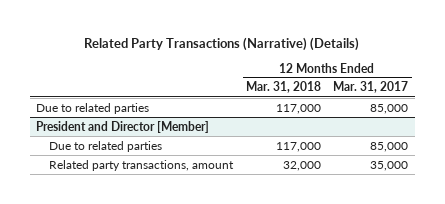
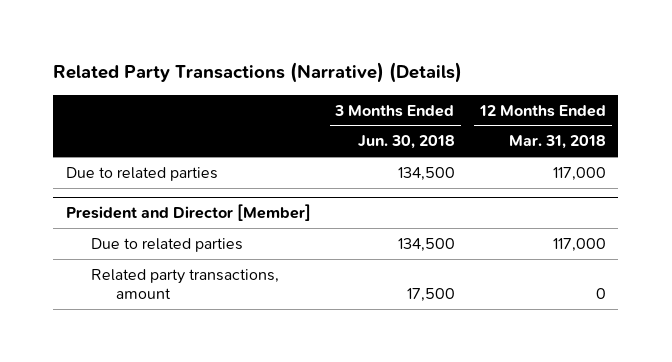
- | 12 Months Ended Mar. 31, 2018 | 12 Months Ended Mar. 31, 2017
+ | 3 Months Ended Jun. 30, 2018 | 12 Months Ended Mar. 31, 2018
@ President and Director [Member]
- Related party transactions, amount | 32,000 | 35,000
+ Related party transactions, amount | 17,500 | 0

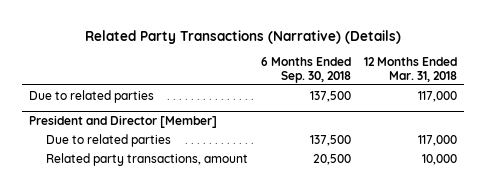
- | 3 Months Ended Jun. 30, 2018 | 12 Months Ended Mar. 31, 2018
+ | 6 Months Ended Sep. 30, 2018 | 12 Months Ended Mar. 31, 2018
@ President and Director [Member]
- Related party transactions, amount | 17,500 | 0
+ Related party transactions, amount | 20,500 | 10,000

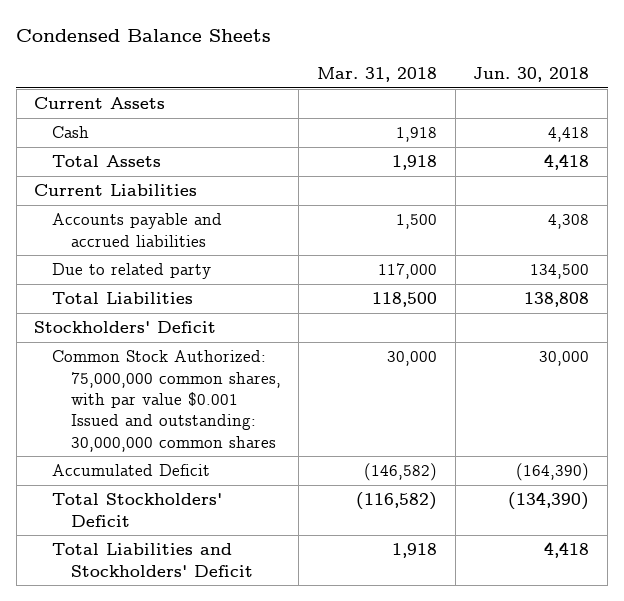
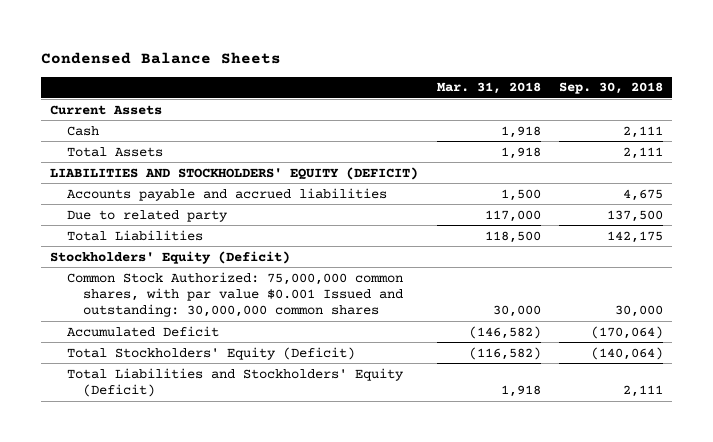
- | Mar. 31, 2018 | Jun. 30, 2018
+ | Mar. 31, 2018 | Sep. 30, 2018
- Current Liabilities
+ LIABILITIES AND STOCKHOLDERS' EQUITY (DEFICIT)
- Stockholders' Deficit
+ Stockholders' Equity (Deficit)
- Total Stockholders' Deficit | (116,582) | (134,390)
- Total Liabilities and Stockholders' Deficit | 1,918 | 4,418
+ Total Stockholders' Equity (Deficit) | (116,582) | (140,064)
+ Total Liabilities and Stockholders' Equity (Deficit) | 1,918 | 2,111

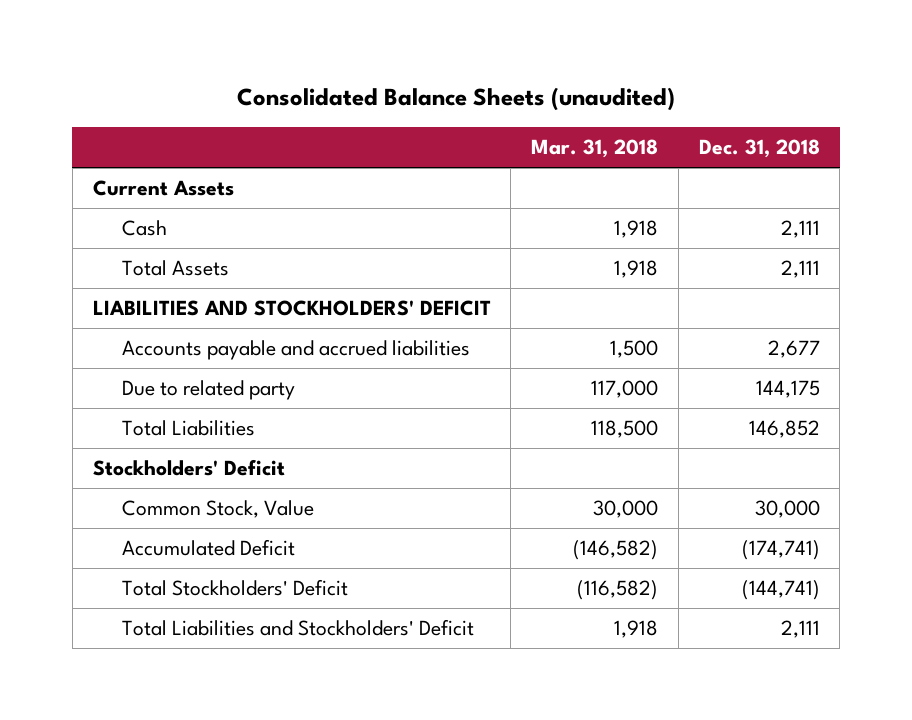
- Condensed Balance Sheets
+ Consolidated Balance Sheets (unaudited)
- | Mar. 31, 2018 | Sep. 30, 2018
+ | Mar. 31, 2018 | Dec. 31, 2018
- LIABILITIES AND STOCKHOLDERS' EQUITY (DEFICIT)
+ LIABILITIES AND STOCKHOLDERS' DEFICIT
- Stockholders' Equity (Deficit)
- Common Stock Authorized: 75,000,000 common shares, with par value $0.001 Issued and outstanding: 30,000,000 common shares | 30,000 | 30,000
+ Stockholders' Deficit
+ Common Stock, Value | 30,000 | 30,000
- Total Stockholders' Equity (Deficit) | (116,582) | (140,064)
- Total Liabilities and Stockholders' Equity (Deficit) | 1,918 | 2,111
+ Total Stockholders' Deficit | (116,582) | (144,741)
+ Total Liabilities and Stockholders' Deficit | 1,918 | 2,111

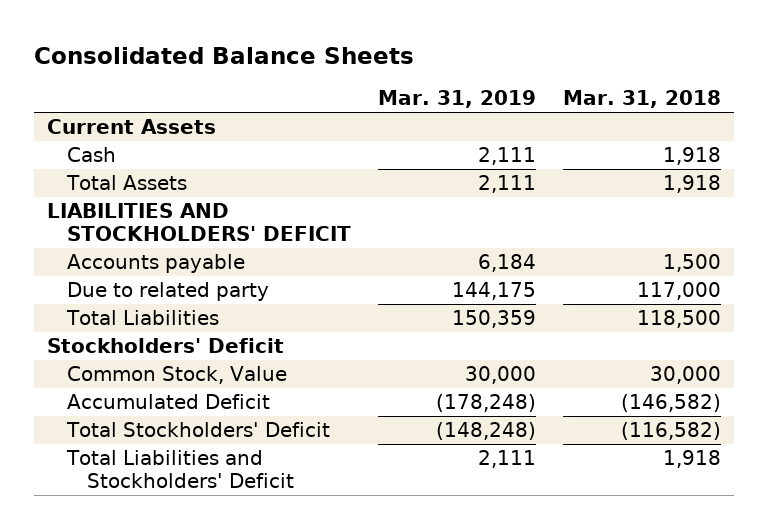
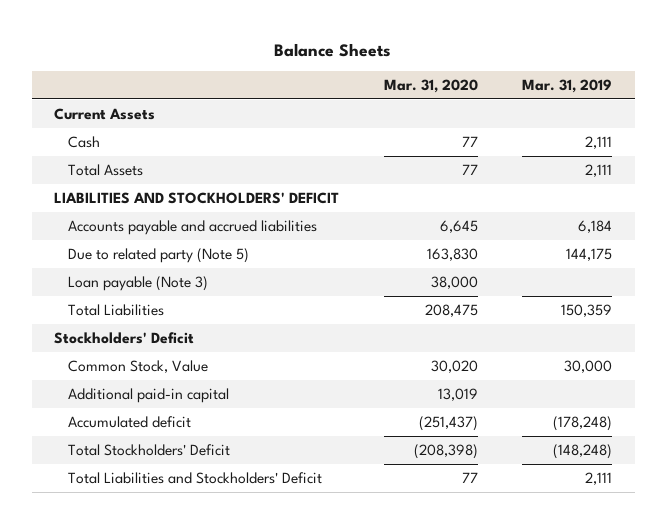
- Consolidated Balance Sheets
+ Balance Sheets
- | Mar. 31, 2019 | Mar. 31, 2018
+ | Mar. 31, 2020 | Mar. 31, 2019
- Accounts payable | 6,184 | 1,500
- Due to related party | 144,175 | 117,000
+ Accounts payable and accrued liabilities | 6,645 | 6,184
+ Due to related party (Note 5) | 163,830 | 144,175
+ Loan payable (Note 3) | 38,000 |
- Accumulated Deficit | (178,248) | (146,582)
+ Additional paid-in capital | 13,019 |
+ Accumulated deficit | (251,437) | (178,248)

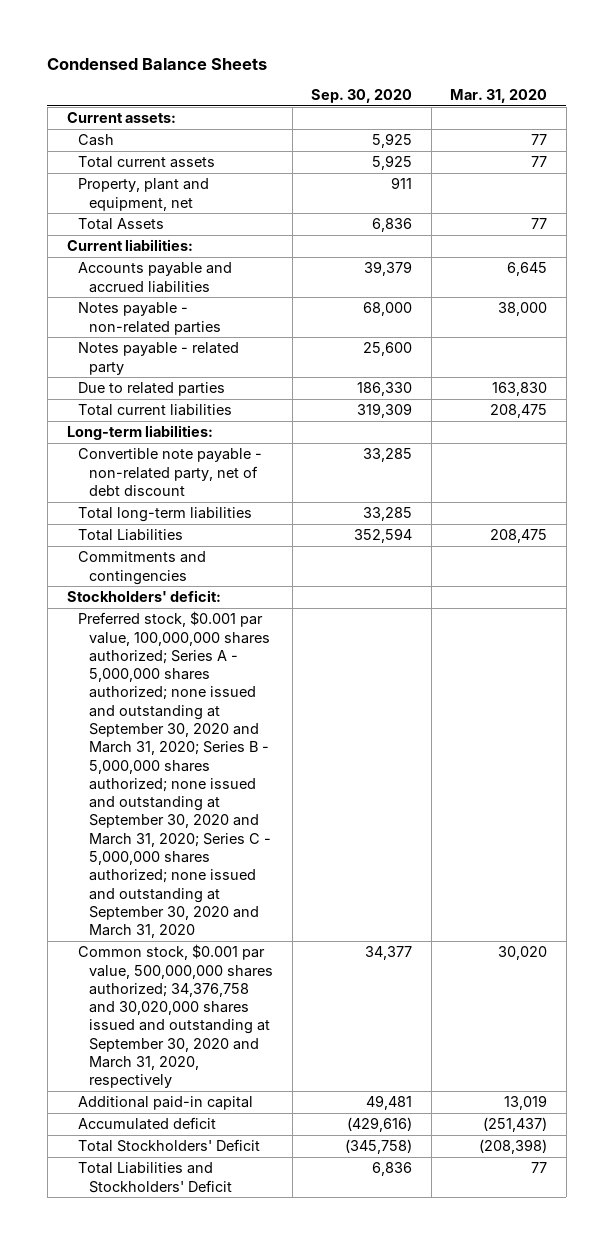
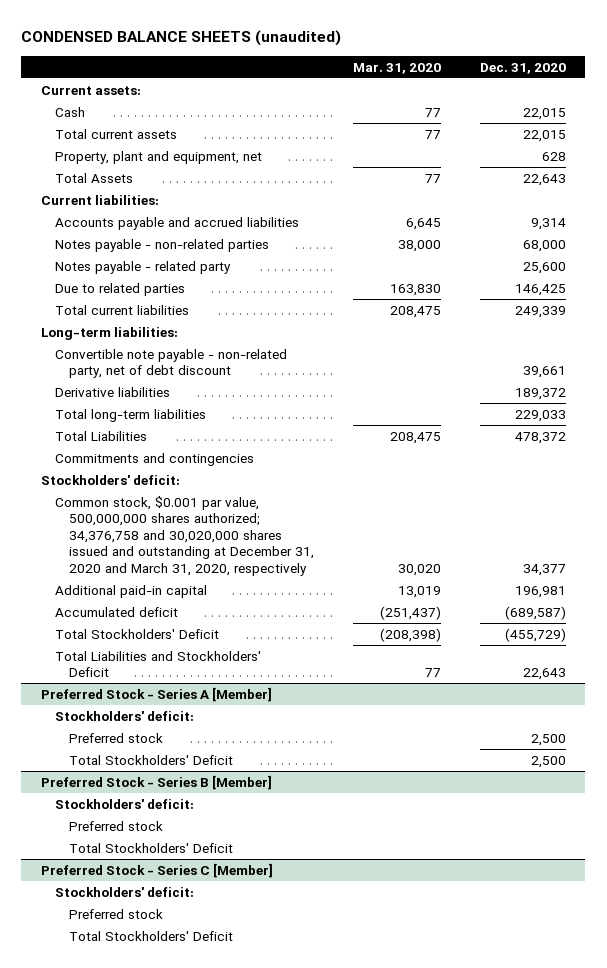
- Condensed Balance Sheets
+ CONDENSED BALANCE SHEETS (unaudited)
- | Sep. 30, 2020 | Mar. 31, 2020
+ | Mar. 31, 2020 | Dec. 31, 2020
+ Derivative liabilities | | 189,372
- Preferred stock, $0.001 par value, 100,000,000 shares authorized; Series A - 5,000,000 shares authorized; none issued and outstanding at September 30, 2020 and March 31, 2020; Series B - 5,000,000 shares authorized; none issued and outstanding at September 30, 2020 and March 31, 2020; Series C - 5,000,000 shares authorized; none issued and outstanding at September 30, 2020 and March 31, 2020
- Common stock, $0.001 par value, 500,000,000 shares authorized; 34,376,758 and 30,020,000 shares issued and outstanding at September 30, 2020 and March 31, 2020, respectively | 34,377 | 30,020
+ Common stock, $0.001 par value, 500,000,000 shares authorized; 34,376,758 and 30,020,000 shares issued and outstanding at December 31, 2020 and March 31, 2020, respectively | 30,020 | 34,377
+ Preferred Stock - Series A [Member]
+ Stockholders' deficit:
+ Preferred stock | | 2,500
+ Total Stockholders' Deficit | | 2,500
+ Preferred Stock - Series B [Member]
+ Stockholders' deficit:
+ Preferred stock
+ Total Stockholders' Deficit
+ Preferred Stock - Series C [Member]
+ Stockholders' deficit:
+ Preferred stock
+ Total Stockholders' Deficit

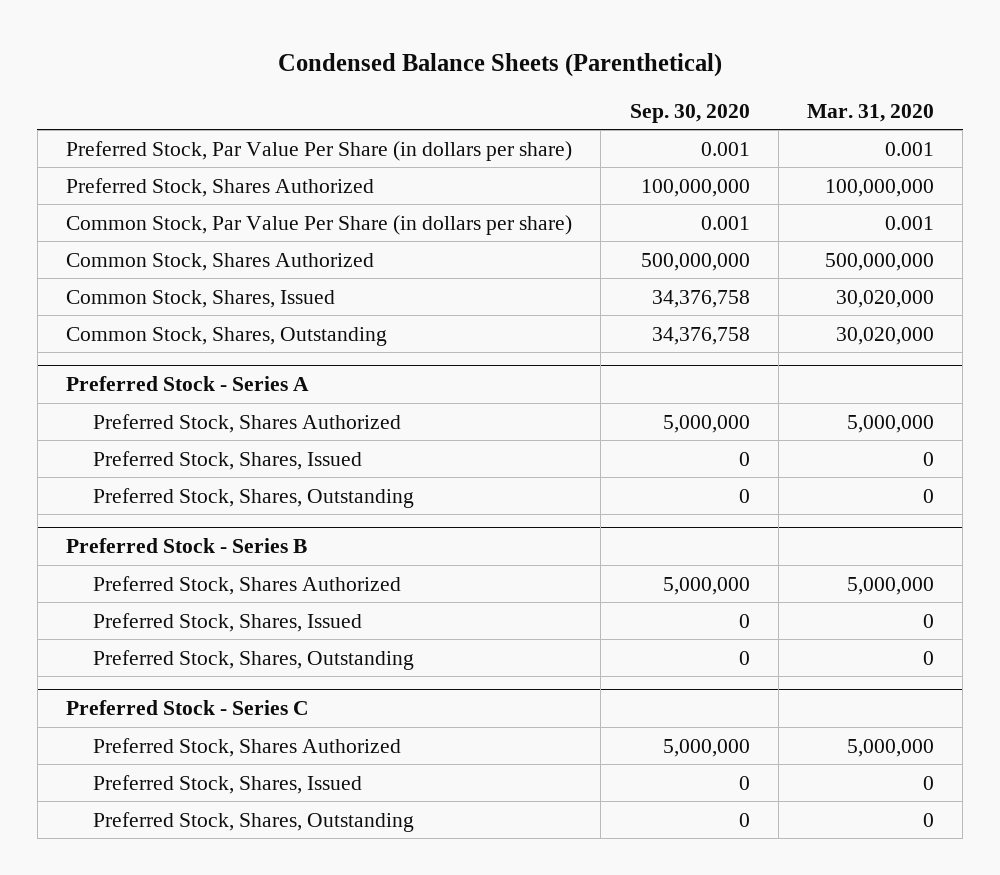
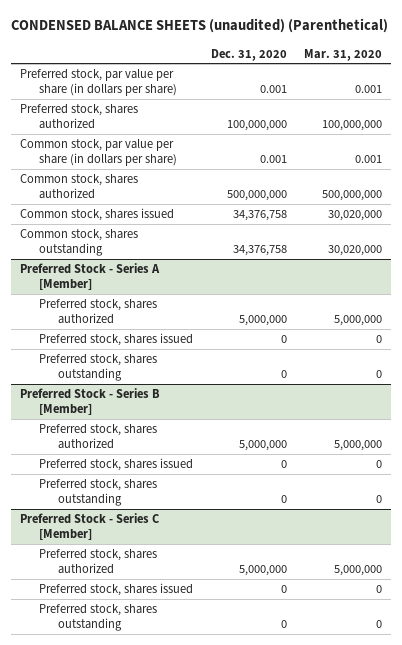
- Condensed Balance Sheets (Parenthetical)
+ CONDENSED BALANCE SHEETS (unaudited) (Parenthetical)
- | Sep. 30, 2020 | Mar. 31, 2020
+ | Dec. 31, 2020 | Mar. 31, 2020
- Preferred Stock, Par Value Per Share (in dollars per share) | 0.001 | 0.001
- Preferred Stock, Shares Authorized | 100,000,000 | 100,000,000
- Common Stock, Par Value Per Share (in dollars per share) | 0.001 | 0.001
- Common Stock, Shares Authorized | 500,000,000 | 500,000,000
- Common Stock, Shares, Issued | 34,376,758 | 30,020,000
- Common Stock, Shares, Outstanding | 34,376,758 | 30,020,000
- Preferred Stock - Series A
- Preferred Stock, Shares Authorized | 5,000,000 | 5,000,000
- Preferred Stock, Shares, Issued | 0 | 0
- Preferred Stock, Shares, Outstanding | 0 | 0
- Preferred Stock - Series B
- Preferred Stock, Shares Authorized | 5,000,000 | 5,000,000
- Preferred Stock, Shares, Issued | 0 | 0
- Preferred Stock, Shares, Outstanding | 0 | 0
- Preferred Stock - Series C
- Preferred Stock, Shares Authorized | 5,000,000 | 5,000,000
- Preferred Stock, Shares, Issued | 0 | 0
- Preferred Stock, Shares, Outstanding | 0 | 0
+ Preferred stock, par value per share (in dollars per share) | 0.001 | 0.001
+ Preferred stock, shares authorized | 100,000,000 | 100,000,000
+ Common stock, par value per share (in dollars per share) | 0.001 | 0.001
+ Common stock, shares authorized | 500,000,000 | 500,000,000
+ Common stock, shares issued | 34,376,758 | 30,020,000
+ Common stock, shares outstanding | 34,376,758 | 30,020,000
+ Preferred Stock - Series A [Member]
+ Preferred stock, shares authorized | 5,000,000 | 5,000,000
+ Preferred stock, shares issued | 0 | 0
+ Preferred stock, shares outstanding | 0 | 0
+ Preferred Stock - Series B [Member]
+ Preferred stock, shares authorized | 5,000,000 | 5,000,000
+ Preferred stock, shares issued | 0 | 0
+ Preferred stock, shares outstanding | 0 | 0
+ Preferred Stock - Series C [Member]
+ Preferred stock, shares authorized | 5,000,000 | 5,000,000
+ Preferred stock, shares issued | 0 | 0
+ Preferred stock, shares outstanding | 0 | 0

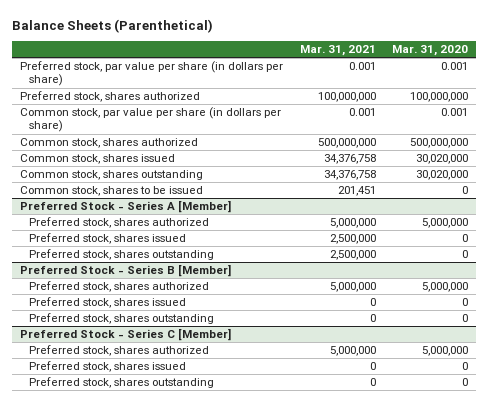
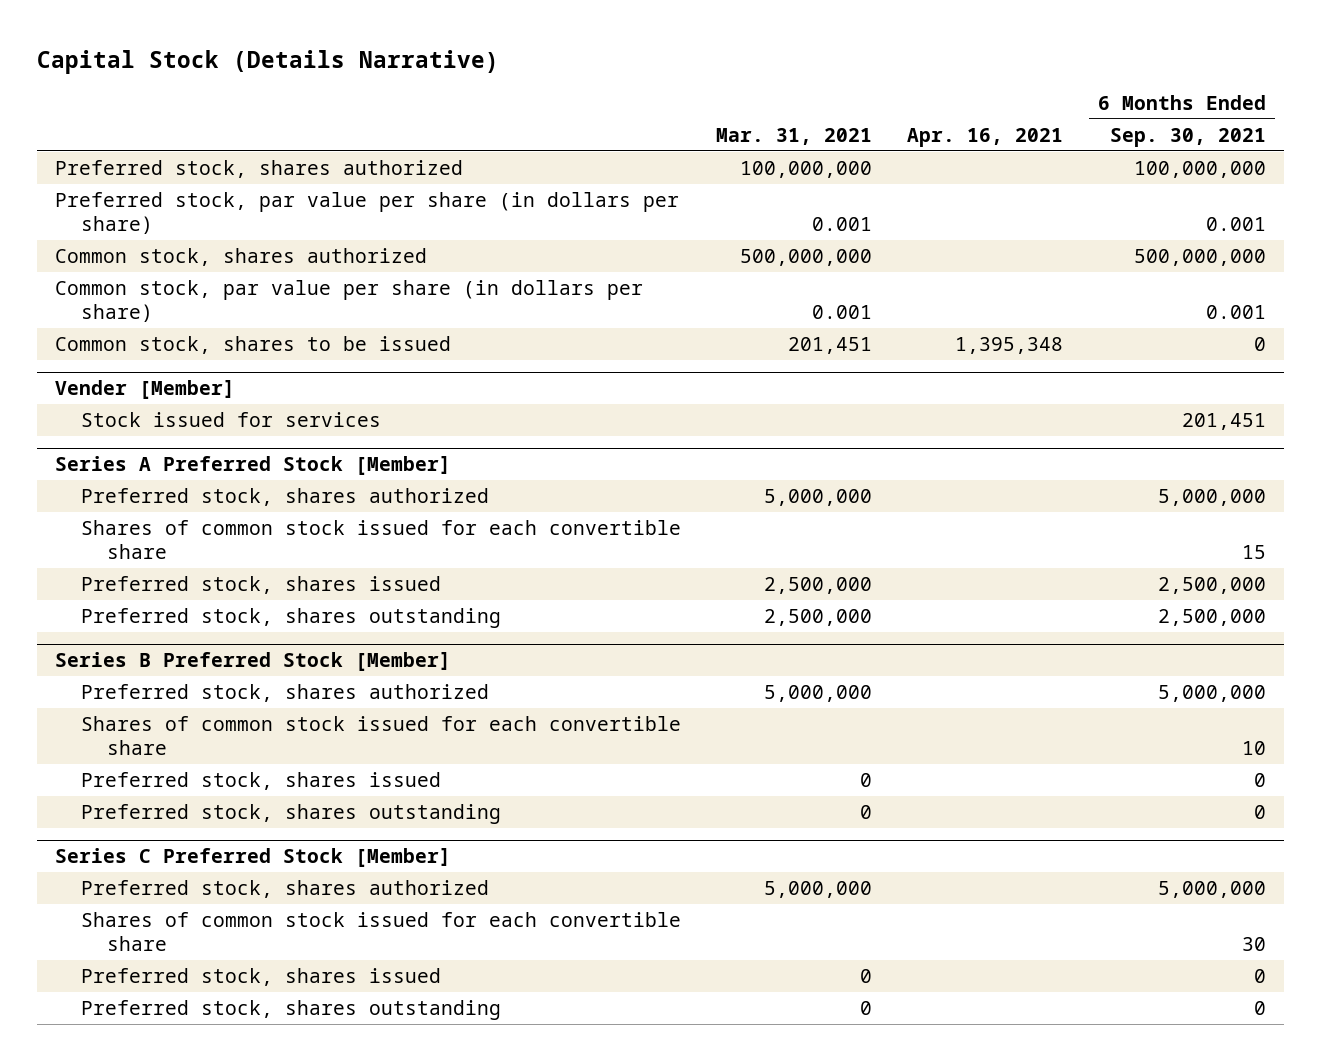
- Balance Sheets (Parenthetical)
+ Capital Stock (Details Narrative)
- | Mar. 31, 2021 | Mar. 31, 2020
+ | Mar. 31, 2021 | Apr. 16, 2021 | 6 Months Ended Sep. 30, 2021
moved down: Preferred stock, par value per share (in dollars per share) | 0.001 | | 0.001
- Common stock, shares issued | 34,376,758 | 30,020,000
- Common stock, shares outstanding | 34,376,758 | 30,020,000
moved down: Common stock, par value per share (in dollars per share) | 0.001 | | 0.001
- Preferred Stock - Series A [Member]
+ Vender [Member]
+ Stock issued for services | | | 201,451
+ Series A Preferred Stock [Member]
+ Shares of common stock issued for each convertible share | | | 15
- Preferred Stock - Series B [Member]
+ Series B Preferred Stock [Member]
+ Shares of common stock issued for each convertible share | | | 10
- Preferred Stock - Series C [Member]
+ Series C Preferred Stock [Member]
+ Shares of common stock issued for each convertible share | | | 30

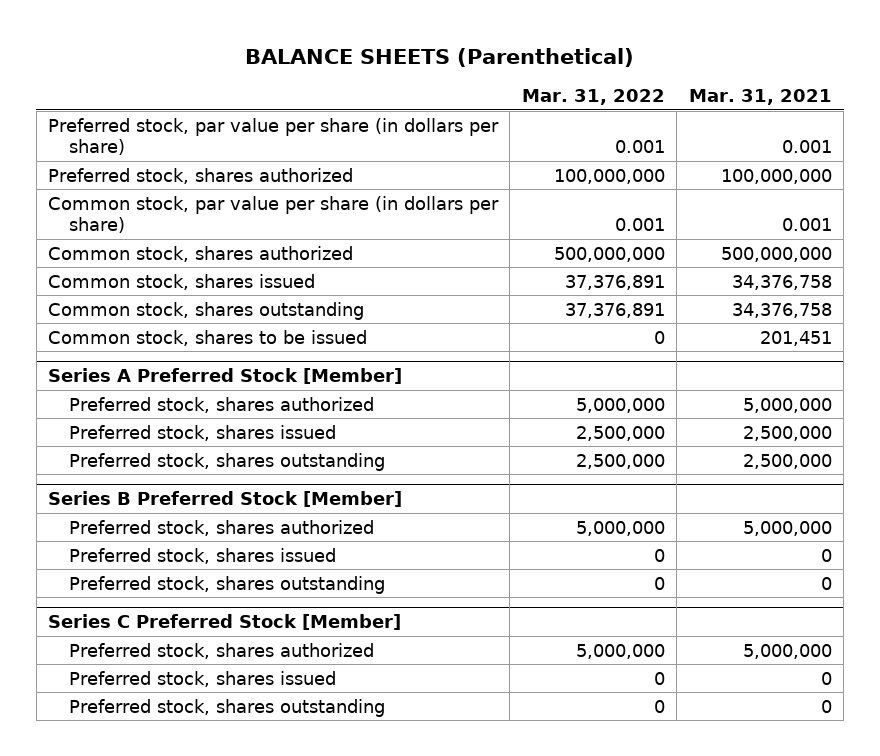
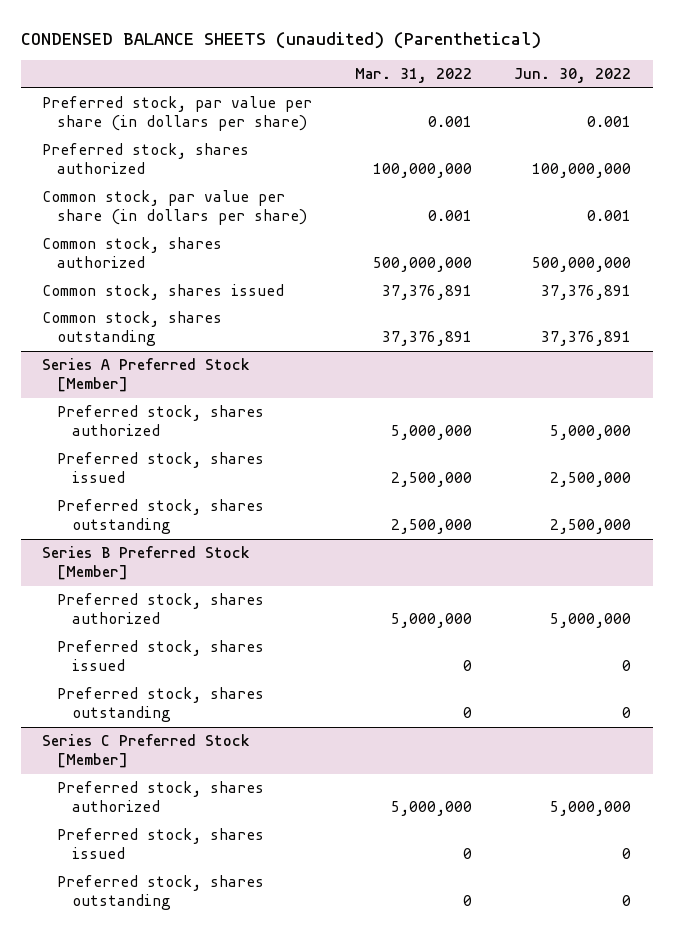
- BALANCE SHEETS (Parenthetical)
+ CONDENSED BALANCE SHEETS (unaudited) (Parenthetical)
- | Mar. 31, 2022 | Mar. 31, 2021
+ | Mar. 31, 2022 | Jun. 30, 2022
- Common stock, shares to be issued | 0 | 201,451

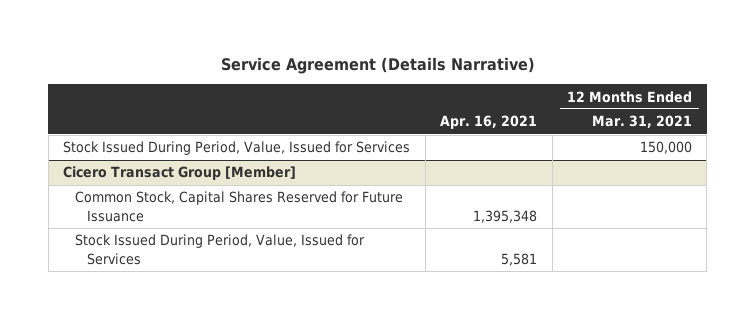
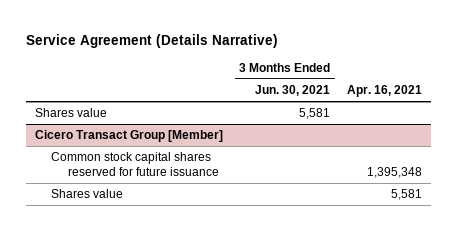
- | Apr. 16, 2021 | 12 Months Ended Mar. 31, 2021
+ | 3 Months Ended Jun. 30, 2021 | Apr. 16, 2021
- Stock Issued During Period, Value, Issued for Services | | 150,000
+ Shares value | 5,581 |
@ Cicero Transact Group [Member]
- Common Stock, Capital Shares Reserved for Future Issuance | 1,395,348 |
- Stock Issued During Period, Value, Issued for Services | 5,581 |
+ Common stock capital shares reserved for future issuance | | 1,395,348
+ Shares value | | 5,581

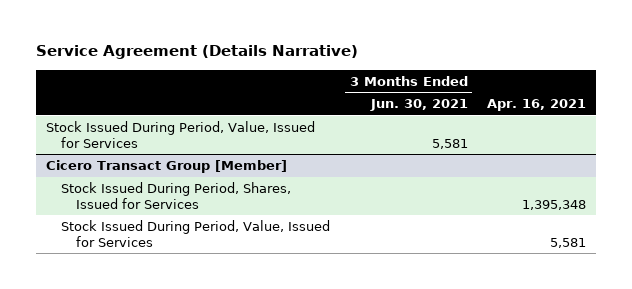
- Shares value | 5,581 |
+ Stock Issued During Period, Value, Issued for Services | 5,581 |
@ Cicero Transact Group [Member]
- Common stock capital shares reserved for future issuance | | 1,395,348
- Shares value | | 5,581
+ Stock Issued During Period, Shares, Issued for Services | | 1,395,348
+ Stock Issued During Period, Value, Issued for Services | | 5,581

